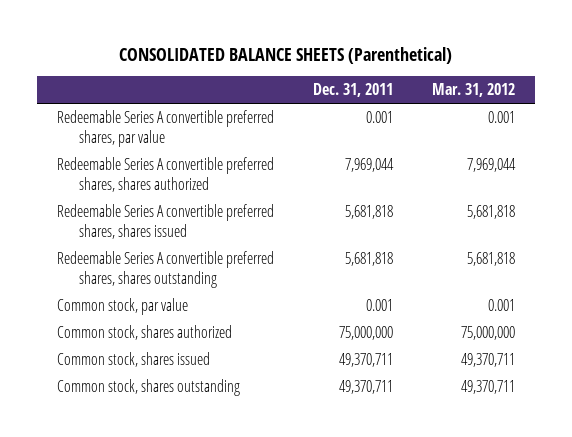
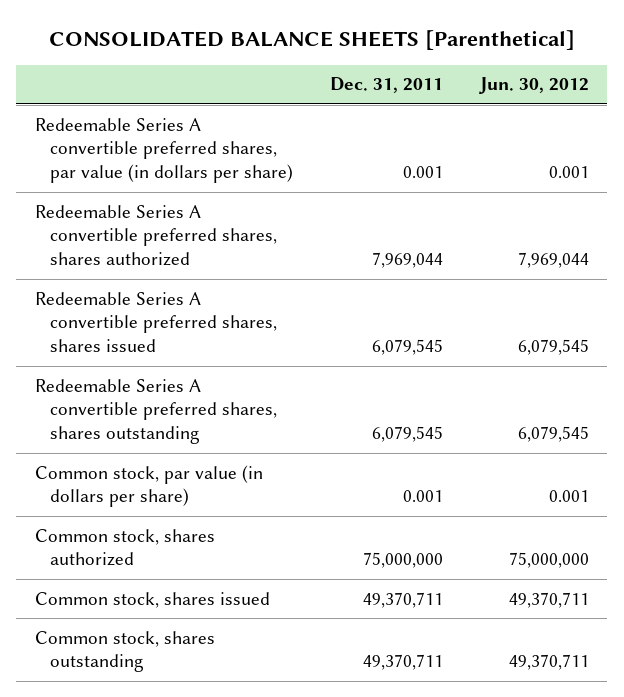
- CONSOLIDATED BALANCE SHEETS (Parenthetical)
+ CONSOLIDATED BALANCE SHEETS [Parenthetical]
- | Dec. 31, 2011 | Mar. 31, 2012
+ | Dec. 31, 2011 | Jun. 30, 2012
- Redeemable Series A convertible preferred shares, par value | 0.001 | 0.001
+ Redeemable Series A convertible preferred shares, par value (in dollars per share) | 0.001 | 0.001
- Redeemable Series A convertible preferred shares, shares issued | 5,681,818 | 5,681,818
- Redeemable Series A convertible preferred shares, shares outstanding | 5,681,818 | 5,681,818
- Common stock, par value | 0.001 | 0.001
+ Redeemable Series A convertible preferred shares, shares issued | 6,079,545 | 6,079,545
+ Redeemable Series A convertible preferred shares, shares outstanding | 6,079,545 | 6,079,545
+ Common stock, par value (in dollars per share) | 0.001 | 0.001

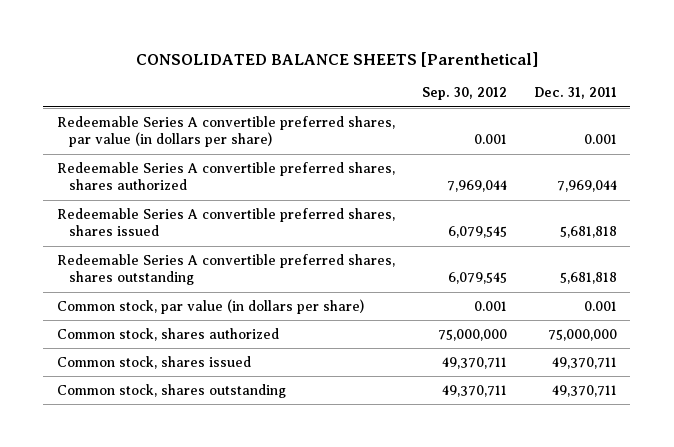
- | Dec. 31, 2011 | Jun. 30, 2012
+ | Sep. 30, 2012 | Dec. 31, 2011
- Redeemable Series A convertible preferred shares, shares issued | 6,079,545 | 6,079,545
- Redeemable Series A convertible preferred shares, shares outstanding | 6,079,545 | 6,079,545
+ Redeemable Series A convertible preferred shares, shares issued | 6,079,545 | 5,681,818
+ Redeemable Series A convertible preferred shares, shares outstanding | 6,079,545 | 5,681,818

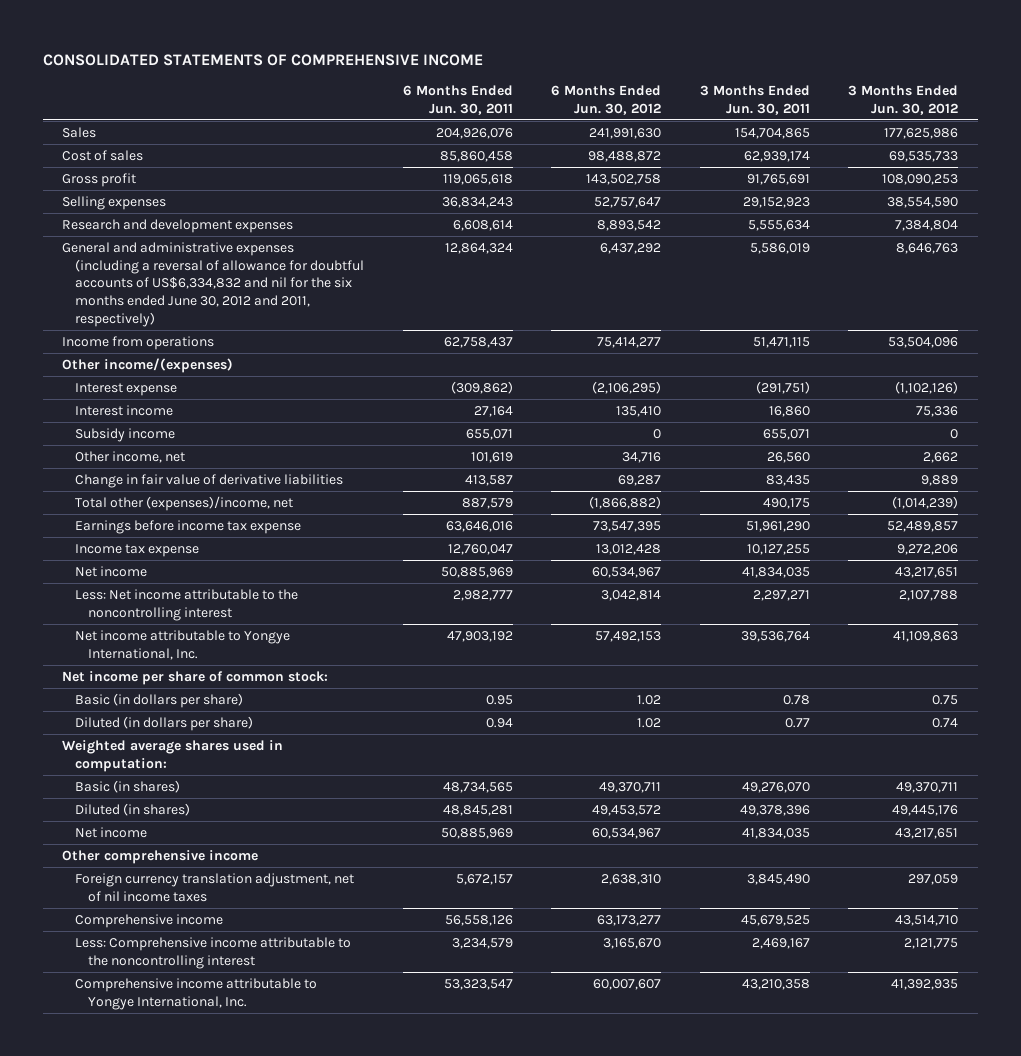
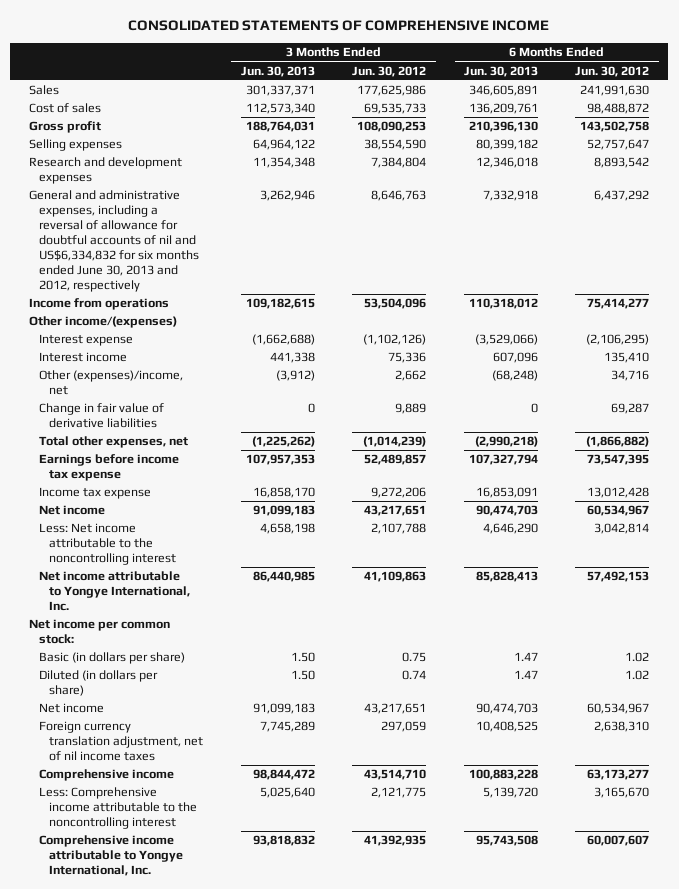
- | 6 Months Ended Jun. 30, 2011 | 6 Months Ended Jun. 30, 2012 | 3 Months Ended Jun. 30, 2011 | 3 Months Ended Jun. 30, 2012
+ | 3 Months Ended Jun. 30, 2013 | 3 Months Ended Jun. 30, 2012 | 6 Months Ended Jun. 30, 2013 | 6 Months Ended Jun. 30, 2012
- General and administrative expenses (including a reversal of allowance for doubtful accounts of US$6,334,832 and nil for the six months ended June 30, 2012 and 2011, respectively) | 12,864,324 | 6,437,292 | 5,586,019 | 8,646,763
+ General and administrative expenses, including a reversal of allowance for doubtful accounts of nil and US$6,334,832 for six months ended June 30, 2013 and 2012, respectively | 3,262,946 | 8,646,763 | 7,332,918 | 6,437,292
- Subsidy income | 655,071 | 0 | 655,071 | 0
- Other income, net | 101,619 | 34,716 | 26,560 | 2,662
+ Other (expenses)/income, net | (3,912) | 2,662 | (68,248) | 34,716
- Total other (expenses)/income, net | 887,579 | (1,866,882) | 490,175 | (1,014,239)
+ Total other expenses, net | (1,225,262) | (1,014,239) | (2,990,218) | (1,866,882)
- Net income per share of common stock:
+ Net income per common stock:
- Weighted average shares used in computation:
- Basic (in shares) | 48,734,565 | 49,370,711 | 49,276,070 | 49,370,711
- Diluted (in shares) | 48,845,281 | 49,453,572 | 49,378,396 | 49,445,176
- Other comprehensive income

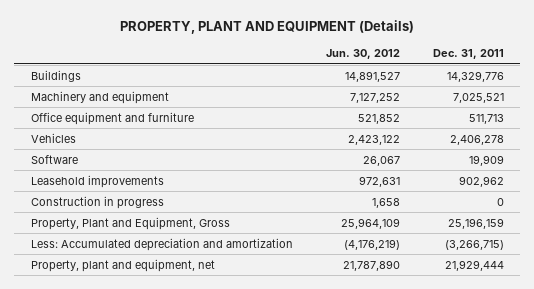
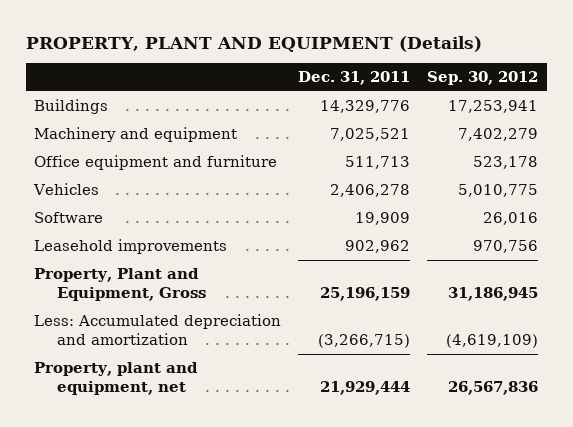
- | Jun. 30, 2012 | Dec. 31, 2011
+ | Dec. 31, 2011 | Sep. 30, 2012
- Construction in progress | 1,658 | 0

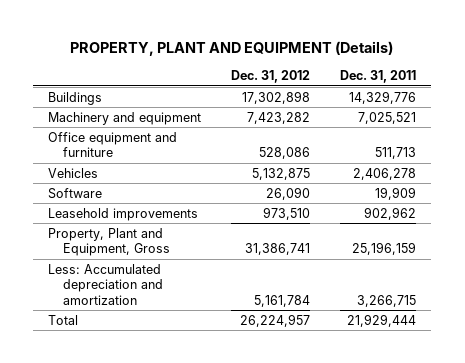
- | Dec. 31, 2011 | Sep. 30, 2012
+ | Dec. 31, 2012 | Dec. 31, 2011
- Less: Accumulated depreciation and amortization | (3,266,715) | (4,619,109)
- Property, plant and equipment, net | 21,929,444 | 26,567,836
+ Less: Accumulated depreciation and amortization | 5,161,784 | 3,266,715
+ Total | 26,224,957 | 21,929,444

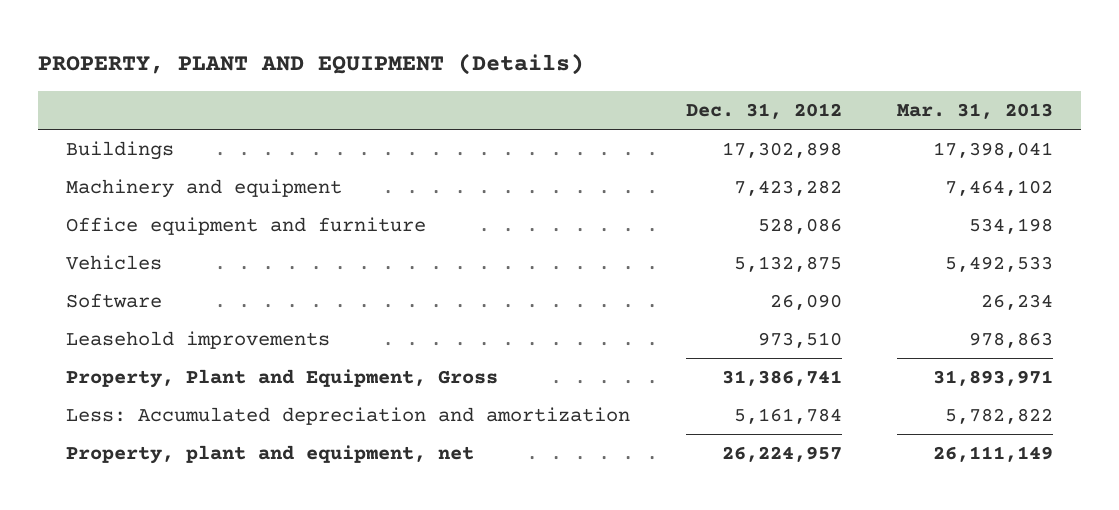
- | Dec. 31, 2012 | Dec. 31, 2011
+ | Dec. 31, 2012 | Mar. 31, 2013
- Total | 26,224,957 | 21,929,444
+ Property, plant and equipment, net | 26,224,957 | 26,111,149

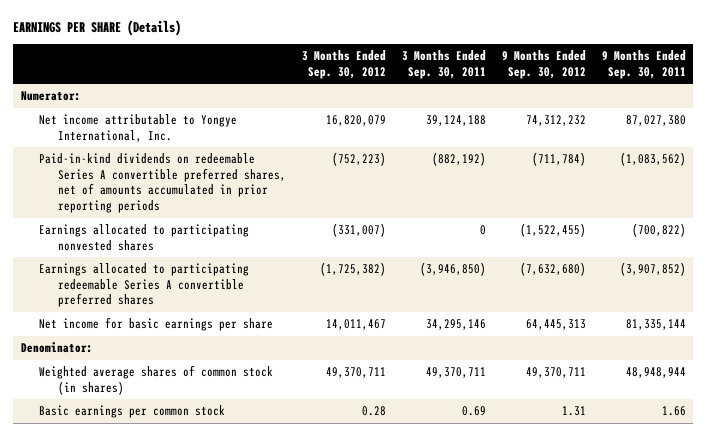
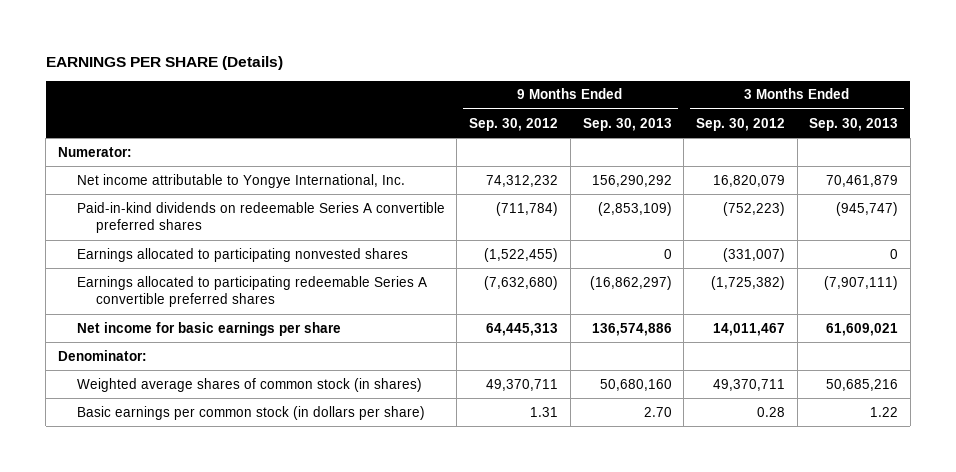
- | 3 Months Ended Sep. 30, 2012 | 3 Months Ended Sep. 30, 2011 | 9 Months Ended Sep. 30, 2012 | 9 Months Ended Sep. 30, 2011
+ | 9 Months Ended Sep. 30, 2012 | 9 Months Ended Sep. 30, 2013 | 3 Months Ended Sep. 30, 2012 | 3 Months Ended Sep. 30, 2013
- Paid-in-kind dividends on redeemable Series A convertible preferred shares, net of amounts accumulated in prior reporting periods | (752,223) | (882,192) | (711,784) | (1,083,562)
+ Paid-in-kind dividends on redeemable Series A convertible preferred shares | (711,784) | (2,853,109) | (752,223) | (945,747)
- Basic earnings per common stock | 0.28 | 0.69 | 1.31 | 1.66
+ Basic earnings per common stock (in dollars per share) | 1.31 | 2.70 | 0.28 | 1.22

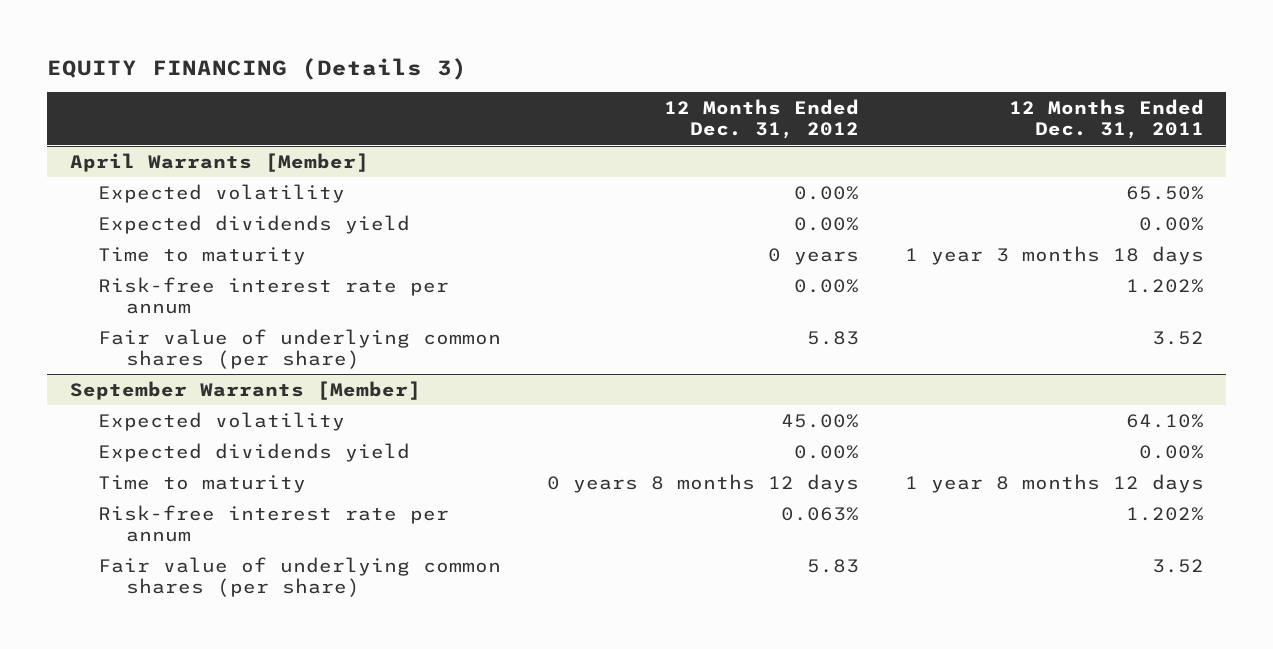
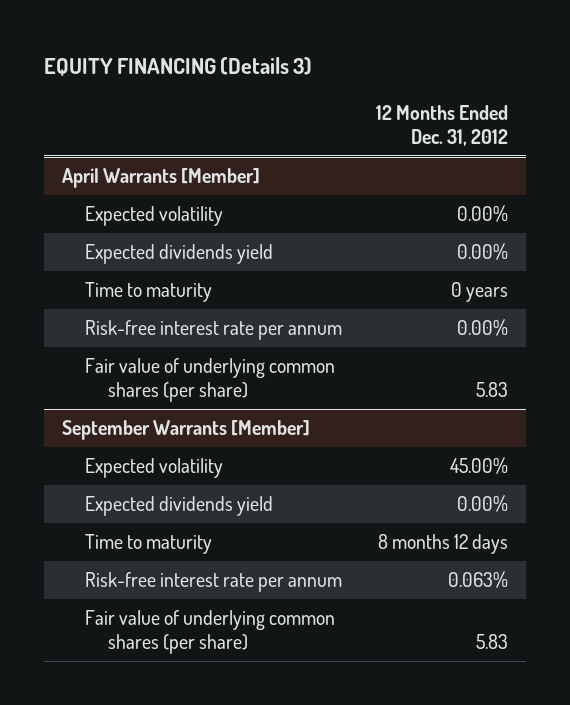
- | 12 Months Ended Dec. 31, 2012 | 12 Months Ended Dec. 31, 2011
+ | 12 Months Ended Dec. 31, 2012
@ September Warrants [Member]
- Time to maturity | 0 years 8 months 12 days | 1 year 8 months 12 days
+ Time to maturity | 8 months 12 days

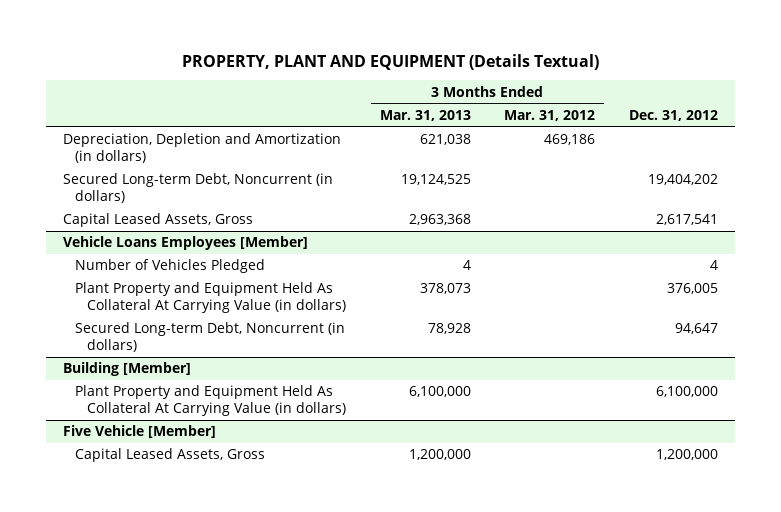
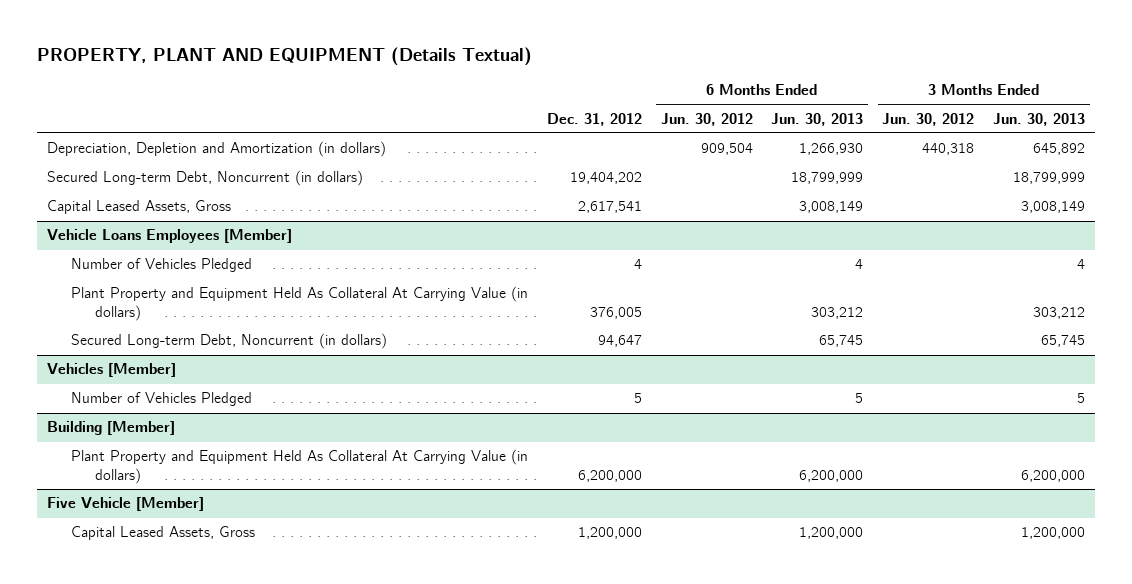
- | 3 Months Ended Mar. 31, 2013 | 3 Months Ended Mar. 31, 2012 | Dec. 31, 2012
+ | Dec. 31, 2012 | 6 Months Ended Jun. 30, 2012 | 6 Months Ended Jun. 30, 2013 | 3 Months Ended Jun. 30, 2012 | 3 Months Ended Jun. 30, 2013
+ Vehicles [Member]
+ Number of Vehicles Pledged | 5 | | 5 | | 5
@ Building [Member]
- Plant Property and Equipment Held As Collateral At Carrying Value (in dollars) | 6,100,000 | | 6,100,000
+ Plant Property and Equipment Held As Collateral At Carrying Value (in dollars) | 6,200,000 | | 6,200,000 | | 6,200,000

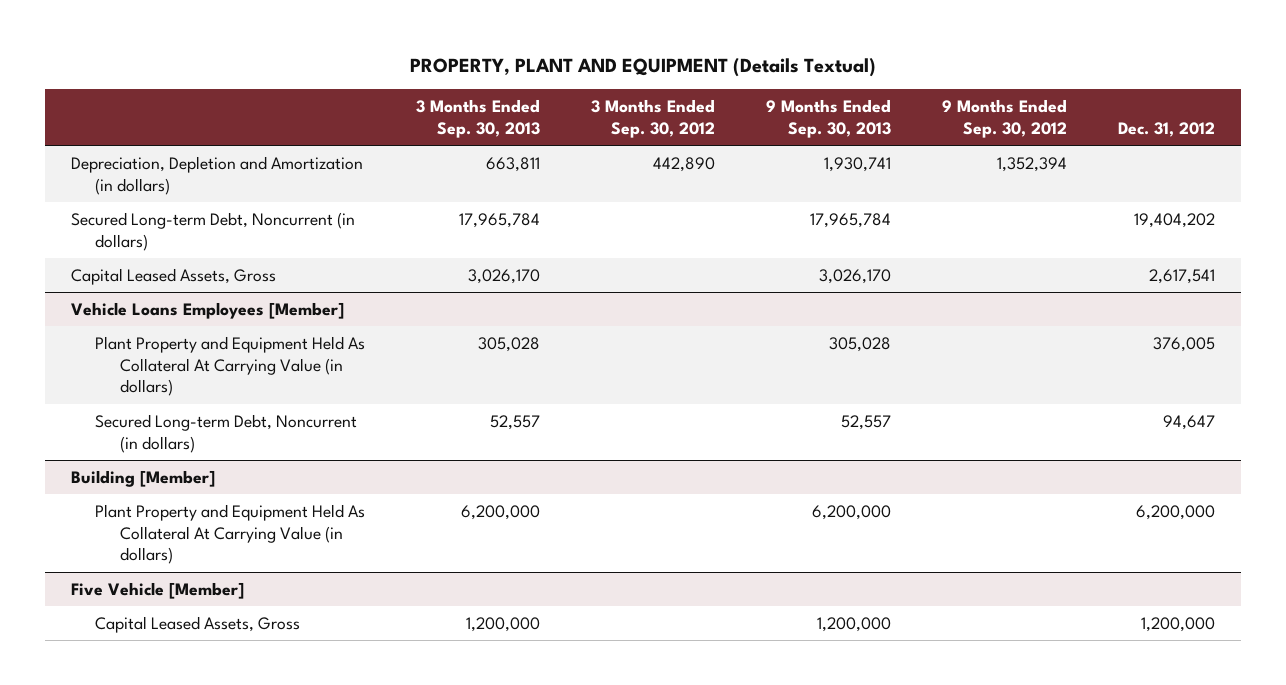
- | Dec. 31, 2012 | 6 Months Ended Jun. 30, 2012 | 6 Months Ended Jun. 30, 2013 | 3 Months Ended Jun. 30, 2012 | 3 Months Ended Jun. 30, 2013
+ | 3 Months Ended Sep. 30, 2013 | 3 Months Ended Sep. 30, 2012 | 9 Months Ended Sep. 30, 2013 | 9 Months Ended Sep. 30, 2012 | Dec. 31, 2012
@ Vehicle Loans Employees [Member]
- Number of Vehicles Pledged | 4 | | 4 | | 4
- Vehicles [Member]
- Number of Vehicles Pledged | 5 | | 5 | | 5

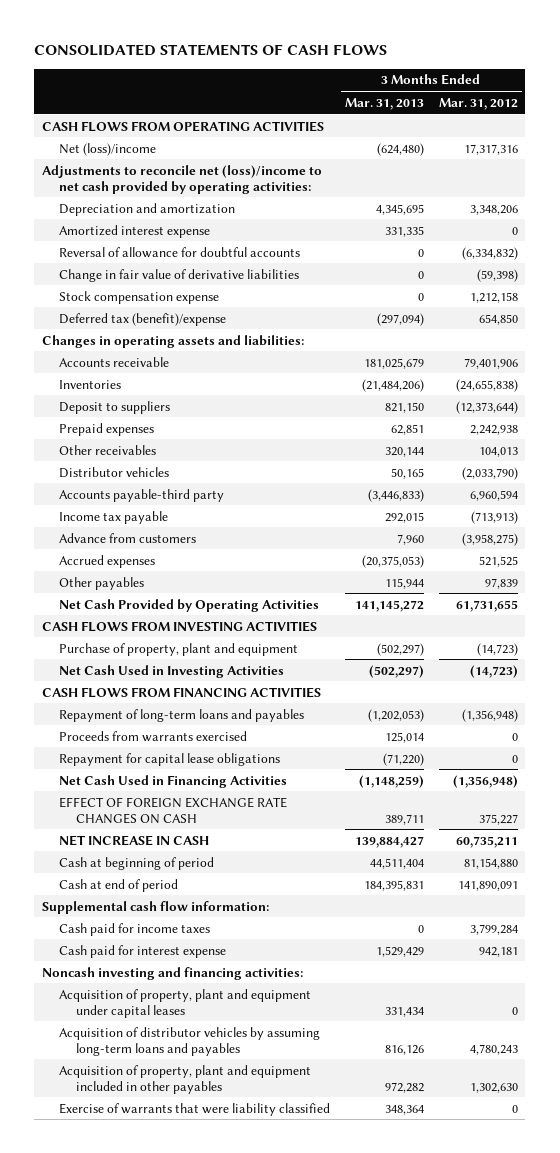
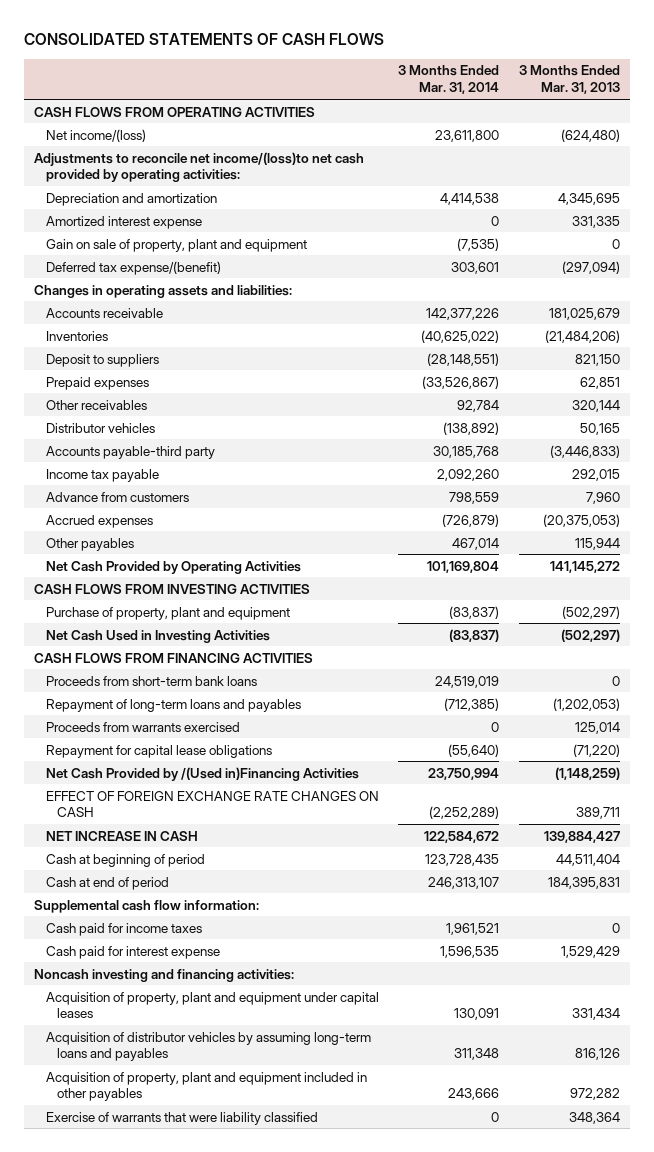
- | 3 Months Ended Mar. 31, 2013 | 3 Months Ended Mar. 31, 2012
+ | 3 Months Ended Mar. 31, 2014 | 3 Months Ended Mar. 31, 2013
- Net (loss)/income | (624,480) | 17,317,316
- Adjustments to reconcile net (loss)/income to net cash provided by operating activities:
+ Net income/(loss) | 23,611,800 | (624,480)
+ Adjustments to reconcile net income/(loss)to net cash provided by operating activities:
- Reversal of allowance for doubtful accounts | 0 | (6,334,832)
- Change in fair value of derivative liabilities | 0 | (59,398)
- Stock compensation expense | 0 | 1,212,158
- Deferred tax (benefit)/expense | (297,094) | 654,850
+ Gain on sale of property, plant and equipment | (7,535) | 0
+ Deferred tax expense/(benefit) | 303,601 | (297,094)
+ Proceeds from short-term bank loans | 24,519,019 | 0
- Net Cash Used in Financing Activities | (1,148,259) | (1,356,948)
+ Net Cash Provided by /(Used in)Financing Activities | 23,750,994 | (1,148,259)

